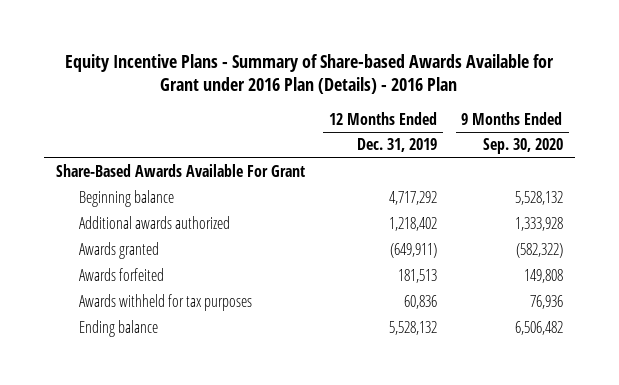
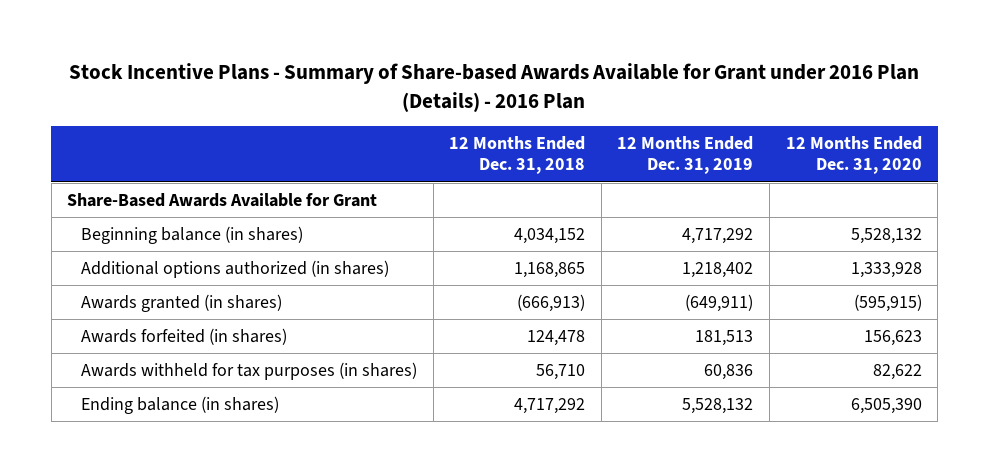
- Equity Incentive Plans - Summary of Share-based Awards Available for Grant under 2016 Plan (Details) - 2016 Plan
+ Stock Incentive Plans - Summary of Share-based Awards Available for Grant under 2016 Plan (Details) - 2016 Plan
- | 12 Months Ended Dec. 31, 2019 | 9 Months Ended Sep. 30, 2020
+ | 12 Months Ended Dec. 31, 2018 | 12 Months Ended Dec. 31, 2019 | 12 Months Ended Dec. 31, 2020
- Share-Based Awards Available For Grant
- Beginning balance | 4,717,292 | 5,528,132
- Additional awards authorized | 1,218,402 | 1,333,928
- Awards granted | (649,911) | (582,322)
- Awards forfeited | 181,513 | 149,808
- Awards withheld for tax purposes | 60,836 | 76,936
- Ending balance | 5,528,132 | 6,506,482
+ Share-Based Awards Available for Grant
+ Beginning balance (in shares) | 4,034,152 | 4,717,292 | 5,528,132
+ Additional options authorized (in shares) | 1,168,865 | 1,218,402 | 1,333,928
+ Awards granted (in shares) | (666,913) | (649,911) | (595,915)
+ Awards forfeited (in shares) | 124,478 | 181,513 | 156,623
+ Awards withheld for tax purposes (in shares) | 56,710 | 60,836 | 82,622
+ Ending balance (in shares) | 4,717,292 | 5,528,132 | 6,505,390

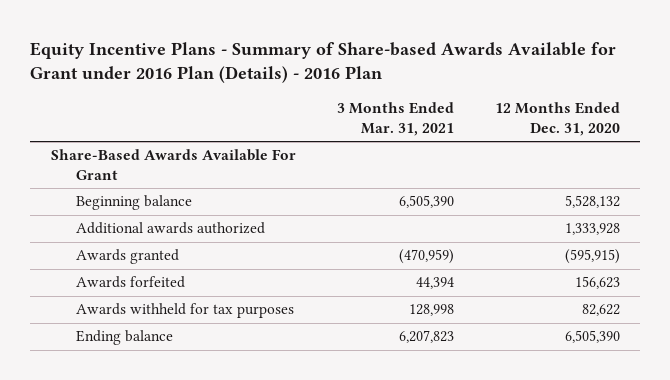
- Stock Incentive Plans - Summary of Share-based Awards Available for Grant under 2016 Plan (Details) - 2016 Plan
+ Equity Incentive Plans - Summary of Share-based Awards Available for Grant under 2016 Plan (Details) - 2016 Plan
- | 12 Months Ended Dec. 31, 2018 | 12 Months Ended Dec. 31, 2019 | 12 Months Ended Dec. 31, 2020
+ | 3 Months Ended Mar. 31, 2021 | 12 Months Ended Dec. 31, 2020
- Share-Based Awards Available for Grant
- Beginning balance (in shares) | 4,034,152 | 4,717,292 | 5,528,132
- Additional options authorized (in shares) | 1,168,865 | 1,218,402 | 1,333,928
- Awards granted (in shares) | (666,913) | (649,911) | (595,915)
- Awards forfeited (in shares) | 124,478 | 181,513 | 156,623
- Awards withheld for tax purposes (in shares) | 56,710 | 60,836 | 82,622
- Ending balance (in shares) | 4,717,292 | 5,528,132 | 6,505,390
+ Share-Based Awards Available For Grant
+ Beginning balance | 6,505,390 | 5,528,132
+ Additional awards authorized | | 1,333,928
+ Awards granted | (470,959) | (595,915)
+ Awards forfeited | 44,394 | 156,623
+ Awards withheld for tax purposes | 128,998 | 82,622
+ Ending balance | 6,207,823 | 6,505,390

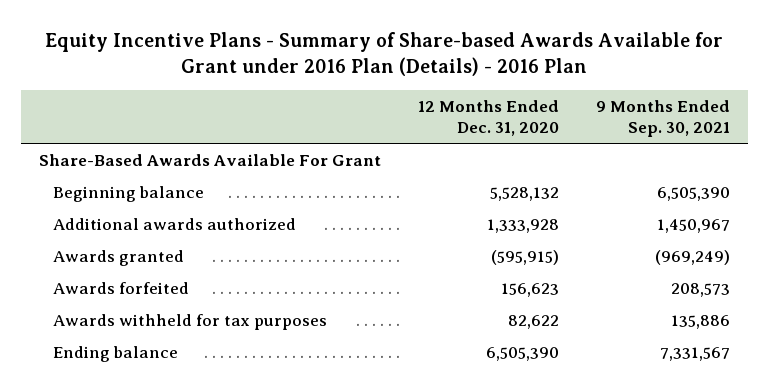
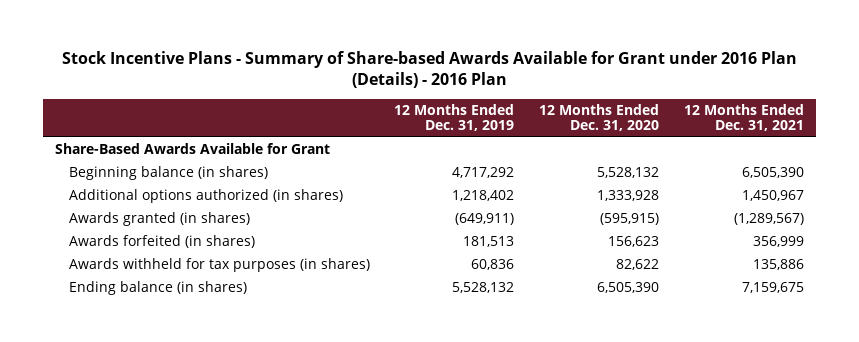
- Equity Incentive Plans - Summary of Share-based Awards Available for Grant under 2016 Plan (Details) - 2016 Plan
+ Stock Incentive Plans - Summary of Share-based Awards Available for Grant under 2016 Plan (Details) - 2016 Plan
- | 12 Months Ended Dec. 31, 2020 | 9 Months Ended Sep. 30, 2021
+ | 12 Months Ended Dec. 31, 2019 | 12 Months Ended Dec. 31, 2020 | 12 Months Ended Dec. 31, 2021
- Share-Based Awards Available For Grant
- Beginning balance | 5,528,132 | 6,505,390
- Additional awards authorized | 1,333,928 | 1,450,967
- Awards granted | (595,915) | (969,249)
- Awards forfeited | 156,623 | 208,573
- Awards withheld for tax purposes | 82,622 | 135,886
- Ending balance | 6,505,390 | 7,331,567
+ Share-Based Awards Available for Grant
+ Beginning balance (in shares) | 4,717,292 | 5,528,132 | 6,505,390
+ Additional options authorized (in shares) | 1,218,402 | 1,333,928 | 1,450,967
+ Awards granted (in shares) | (649,911) | (595,915) | (1,289,567)
+ Awards forfeited (in shares) | 181,513 | 156,623 | 356,999
+ Awards withheld for tax purposes (in shares) | 60,836 | 82,622 | 135,886
+ Ending balance (in shares) | 5,528,132 | 6,505,390 | 7,159,675

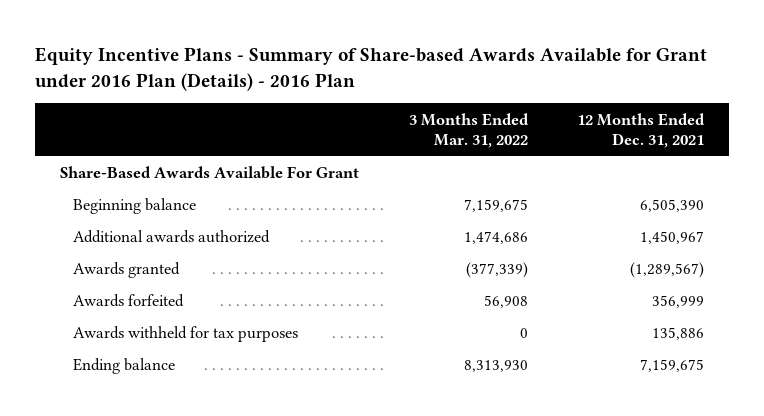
- Stock Incentive Plans - Summary of Share-based Awards Available for Grant under 2016 Plan (Details) - 2016 Plan
+ Equity Incentive Plans - Summary of Share-based Awards Available for Grant under 2016 Plan (Details) - 2016 Plan
- | 12 Months Ended Dec. 31, 2019 | 12 Months Ended Dec. 31, 2020 | 12 Months Ended Dec. 31, 2021
+ | 3 Months Ended Mar. 31, 2022 | 12 Months Ended Dec. 31, 2021
- Share-Based Awards Available for Grant
- Beginning balance (in shares) | 4,717,292 | 5,528,132 | 6,505,390
- Additional options authorized (in shares) | 1,218,402 | 1,333,928 | 1,450,967
- Awards granted (in shares) | (649,911) | (595,915) | (1,289,567)
- Awards forfeited (in shares) | 181,513 | 156,623 | 356,999
- Awards withheld for tax purposes (in shares) | 60,836 | 82,622 | 135,886
- Ending balance (in shares) | 5,528,132 | 6,505,390 | 7,159,675
+ Share-Based Awards Available For Grant
+ Beginning balance | 7,159,675 | 6,505,390
+ Additional awards authorized | 1,474,686 | 1,450,967
+ Awards granted | (377,339) | (1,289,567)
+ Awards forfeited | 56,908 | 356,999
+ Awards withheld for tax purposes | 0 | 135,886
+ Ending balance | 8,313,930 | 7,159,675

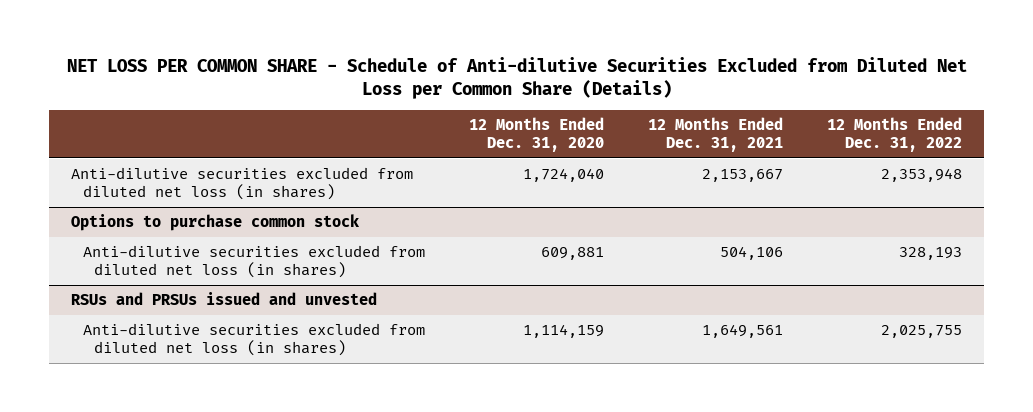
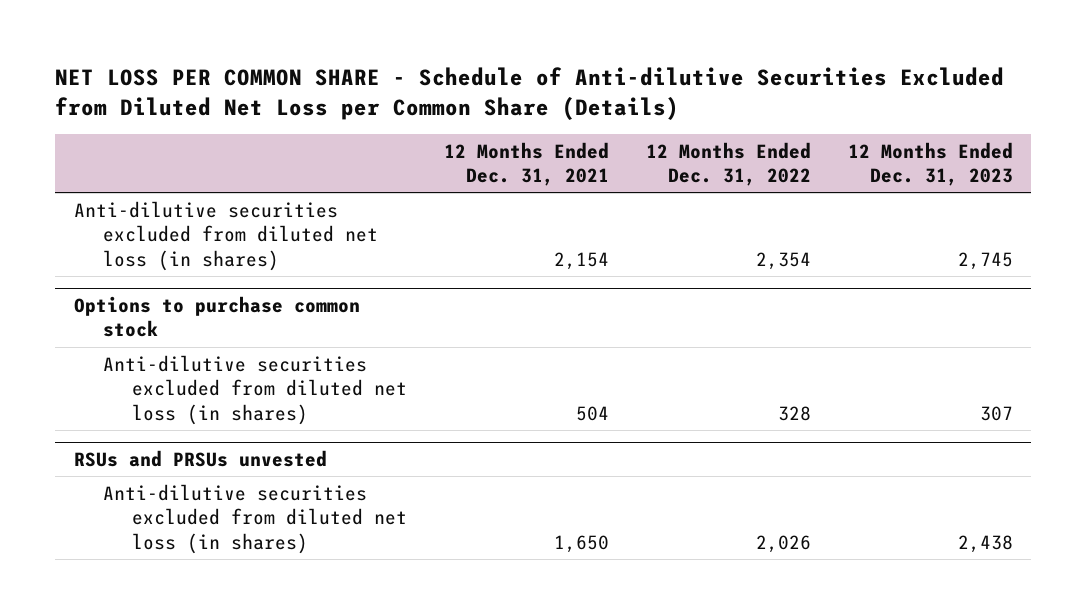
- | 12 Months Ended Dec. 31, 2020 | 12 Months Ended Dec. 31, 2021 | 12 Months Ended Dec. 31, 2022
+ | 12 Months Ended Dec. 31, 2021 | 12 Months Ended Dec. 31, 2022 | 12 Months Ended Dec. 31, 2023
- Anti-dilutive securities excluded from diluted net loss (in shares) | 1,724,040 | 2,153,667 | 2,353,948
+ Anti-dilutive securities excluded from diluted net loss (in shares) | 2,154 | 2,354 | 2,745
@ Options to purchase common stock
- Anti-dilutive securities excluded from diluted net loss (in shares) | 609,881 | 504,106 | 328,193
- RSUs and PRSUs issued and unvested
- Anti-dilutive securities excluded from diluted net loss (in shares) | 1,114,159 | 1,649,561 | 2,025,755
@ Options to purchase common stock
+ Anti-dilutive securities excluded from diluted net loss (in shares) | 504 | 328 | 307
+ RSUs and PRSUs unvested
+ Anti-dilutive securities excluded from diluted net loss (in shares) | 1,650 | 2,026 | 2,438

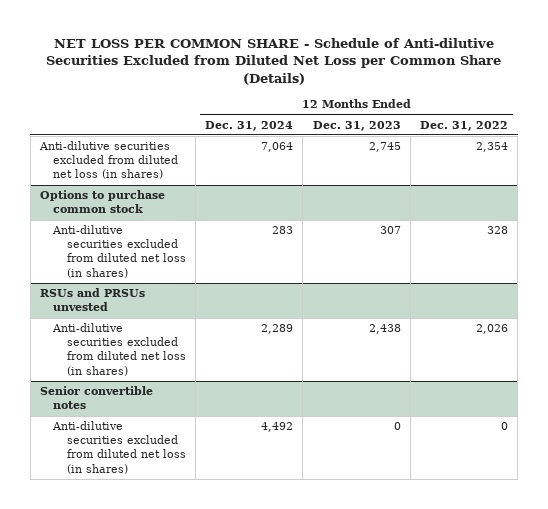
- | 12 Months Ended Dec. 31, 2021 | 12 Months Ended Dec. 31, 2022 | 12 Months Ended Dec. 31, 2023
+ | 12 Months Ended Dec. 31, 2024 | 12 Months Ended Dec. 31, 2023 | 12 Months Ended Dec. 31, 2022
+ Senior convertible notes
+ Anti-dilutive securities excluded from diluted net loss (in shares) | 4,492 | 0 | 0

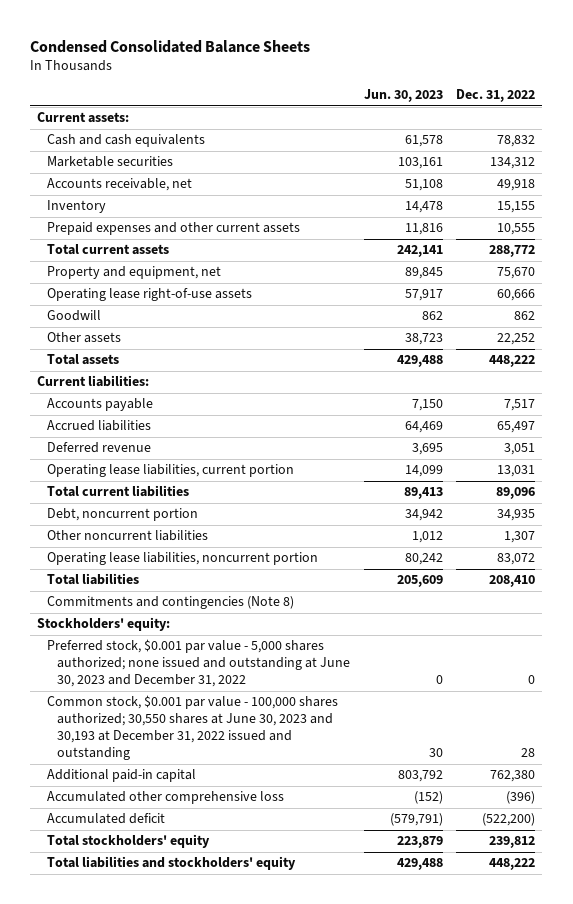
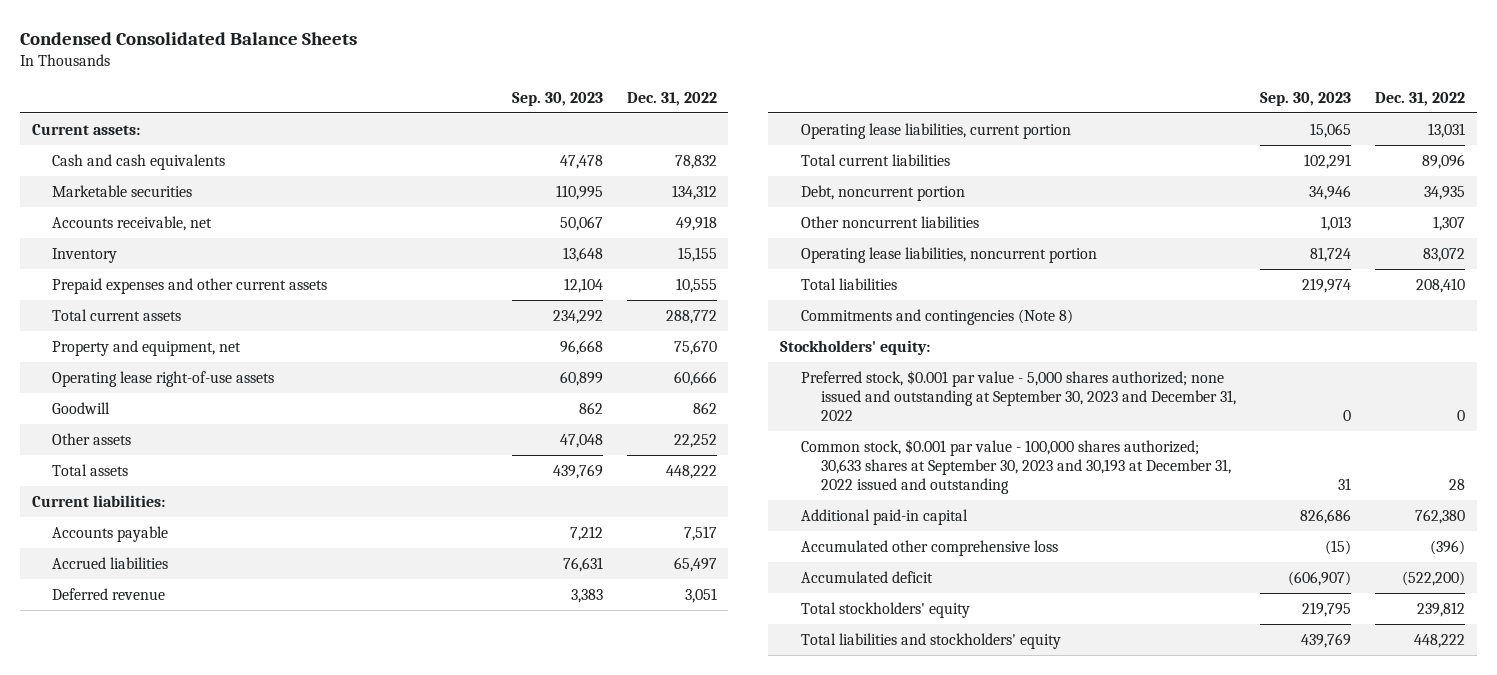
- | Jun. 30, 2023 | Dec. 31, 2022
+ | Sep. 30, 2023 | Dec. 31, 2022
- Preferred stock, $0.001 par value - 5,000 shares authorized; none issued and outstanding at June 30, 2023 and December 31, 2022 | 0 | 0
- Common stock, $0.001 par value - 100,000 shares authorized; 30,550 shares at June 30, 2023 and 30,193 at December 31, 2022 issued and outstanding | 30 | 28
+ Preferred stock, $0.001 par value - 5,000 shares authorized; none issued and outstanding at September 30, 2023 and December 31, 2022 | 0 | 0
+ Common stock, $0.001 par value - 100,000 shares authorized; 30,633 shares at September 30, 2023 and 30,193 at December 31, 2022 issued and outstanding | 31 | 28

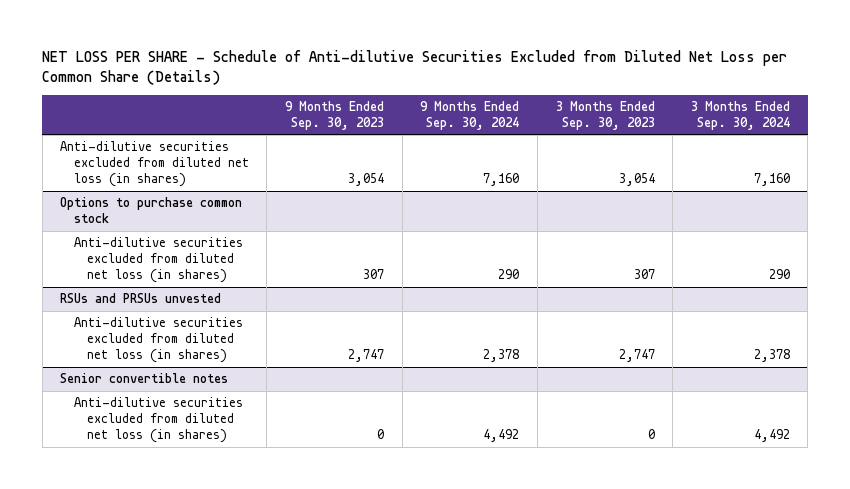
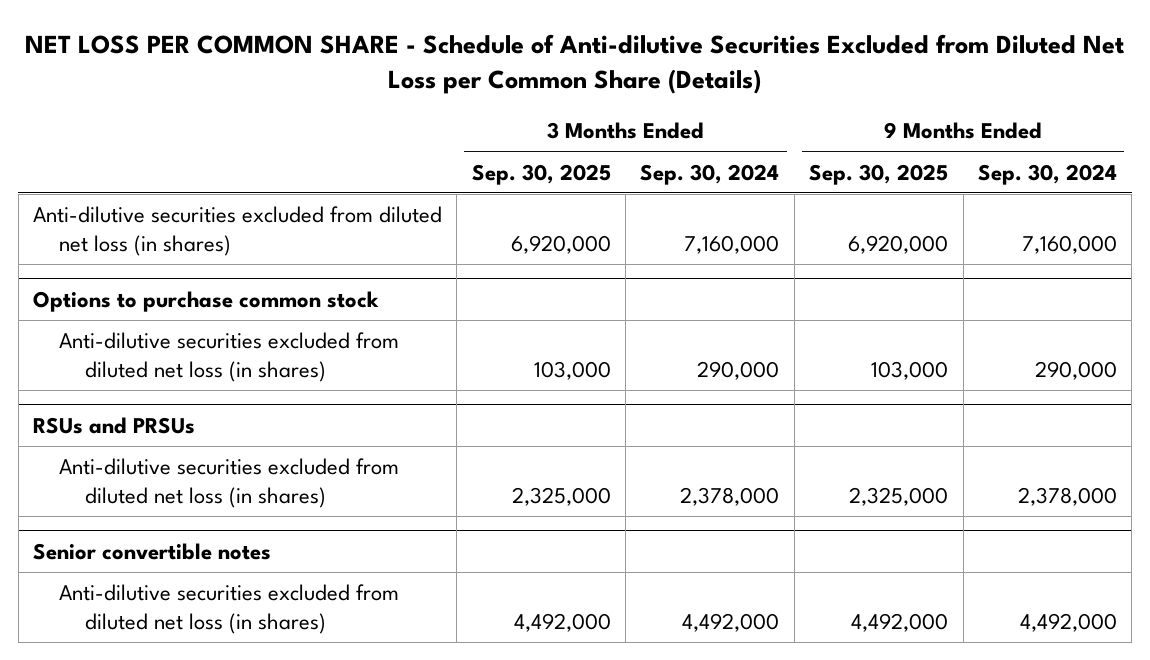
- NET LOSS PER SHARE - Schedule of Anti-dilutive Securities Excluded from Diluted Net Loss per Common Share (Details)
+ NET LOSS PER COMMON SHARE - Schedule of Anti-dilutive Securities Excluded from Diluted Net Loss per Common Share (Details)
- | 9 Months Ended Sep. 30, 2023 | 9 Months Ended Sep. 30, 2024 | 3 Months Ended Sep. 30, 2023 | 3 Months Ended Sep. 30, 2024
+ | 3 Months Ended Sep. 30, 2025 | 3 Months Ended Sep. 30, 2024 | 9 Months Ended Sep. 30, 2025 | 9 Months Ended Sep. 30, 2024
- Anti-dilutive securities excluded from diluted net loss (in shares) | 3,054 | 7,160 | 3,054 | 7,160
+ Anti-dilutive securities excluded from diluted net loss (in shares) | 6,920,000 | 7,160,000 | 6,920,000 | 7,160,000
@ Options to purchase common stock
- Anti-dilutive securities excluded from diluted net loss (in shares) | 307 | 290 | 307 | 290
- RSUs and PRSUs unvested
- Anti-dilutive securities excluded from diluted net loss (in shares) | 2,747 | 2,378 | 2,747 | 2,378
@ Options to purchase common stock
+ Anti-dilutive securities excluded from diluted net loss (in shares) | 103,000 | 290,000 | 103,000 | 290,000
+ RSUs and PRSUs
+ Anti-dilutive securities excluded from diluted net loss (in shares) | 2,325,000 | 2,378,000 | 2,325,000 | 2,378,000
@ Senior convertible notes
- Anti-dilutive securities excluded from diluted net loss (in shares) | 0 | 4,492 | 0 | 4,492
+ Anti-dilutive securities excluded from diluted net loss (in shares) | 4,492,000 | 4,492,000 | 4,492,000 | 4,492,000

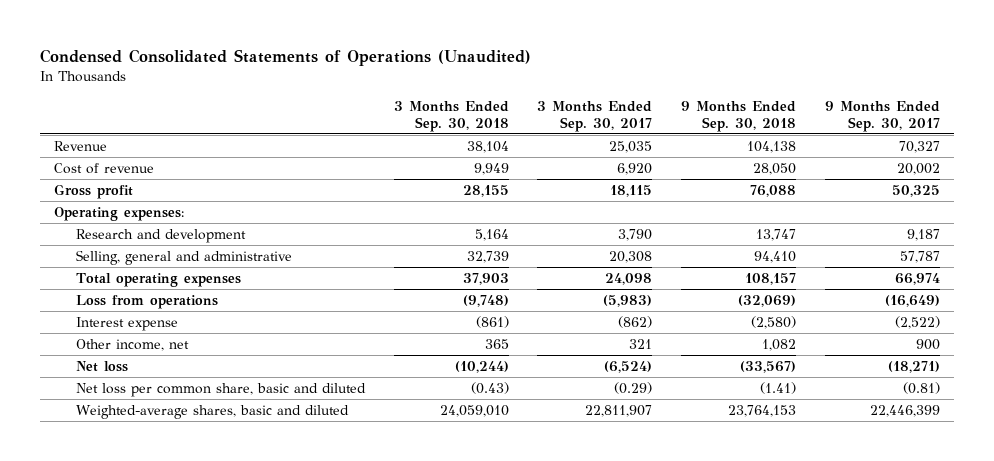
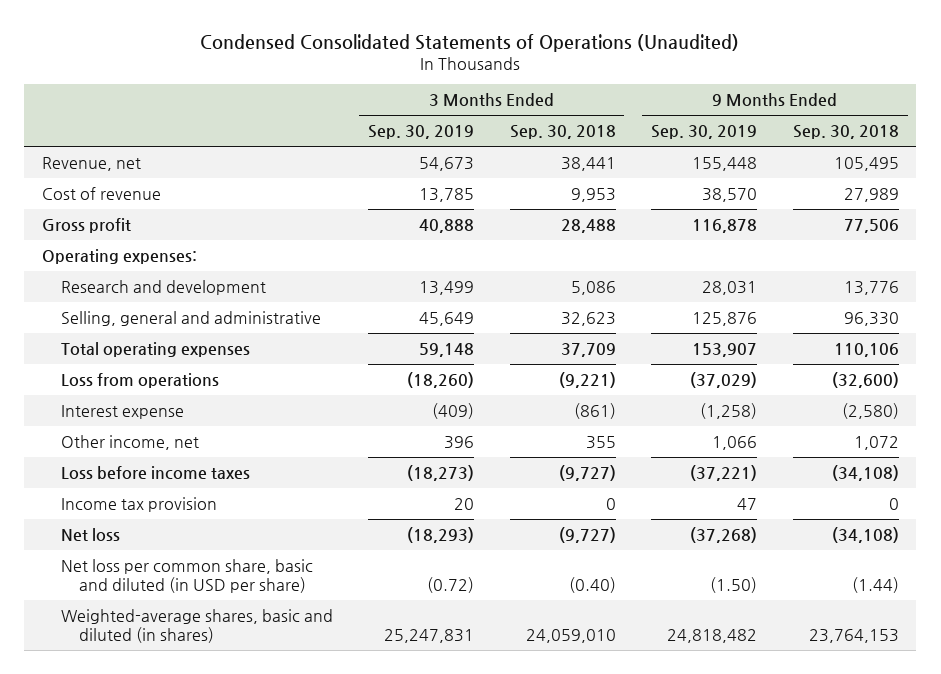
- | 3 Months Ended Sep. 30, 2018 | 3 Months Ended Sep. 30, 2017 | 9 Months Ended Sep. 30, 2018 | 9 Months Ended Sep. 30, 2017
+ | 3 Months Ended Sep. 30, 2019 | 3 Months Ended Sep. 30, 2018 | 9 Months Ended Sep. 30, 2019 | 9 Months Ended Sep. 30, 2018
- Revenue | 38,104 | 25,035 | 104,138 | 70,327
- Cost of revenue | 9,949 | 6,920 | 28,050 | 20,002
- Gross profit | 28,155 | 18,115 | 76,088 | 50,325
+ Revenue, net | 54,673 | 38,441 | 155,448 | 105,495
+ Cost of revenue | 13,785 | 9,953 | 38,570 | 27,989
+ Gross profit | 40,888 | 28,488 | 116,878 | 77,506
- Research and development | 5,164 | 3,790 | 13,747 | 9,187
- Selling, general and administrative | 32,739 | 20,308 | 94,410 | 57,787
- Total operating expenses | 37,903 | 24,098 | 108,157 | 66,974
- Loss from operations | (9,748) | (5,983) | (32,069) | (16,649)
+ Research and development | 13,499 | 5,086 | 28,031 | 13,776
+ Selling, general and administrative | 45,649 | 32,623 | 125,876 | 96,330
+ Total operating expenses | 59,148 | 37,709 | 153,907 | 110,106
+ Loss from operations | (18,260) | (9,221) | (37,029) | (32,600)
- Other income, net | 365 | 321 | 1,082 | 900
- Net loss | (10,244) | (6,524) | (33,567) | (18,271)
- Net loss per common share, basic and diluted | (0.43) | (0.29) | (1.41) | (0.81)
- Weighted-average shares, basic and diluted | 24,059,010 | 22,811,907 | 23,764,153 | 22,446,399
+ Other income, net | 396 | 355 | 1,066 | 1,072
+ Loss before income taxes | (18,273) | (9,727) | (37,221) | (34,108)
+ Income tax provision | 20 | 0 | 47 | 0
+ Net loss | (18,293) | (9,727) | (37,268) | (34,108)
+ Net loss per common share, basic and diluted (in USD per share) | (0.72) | (0.40) | (1.50) | (1.44)
+ Weighted-average shares, basic and diluted (in shares) | 25,247,831 | 24,059,010 | 24,818,482 | 23,764,153

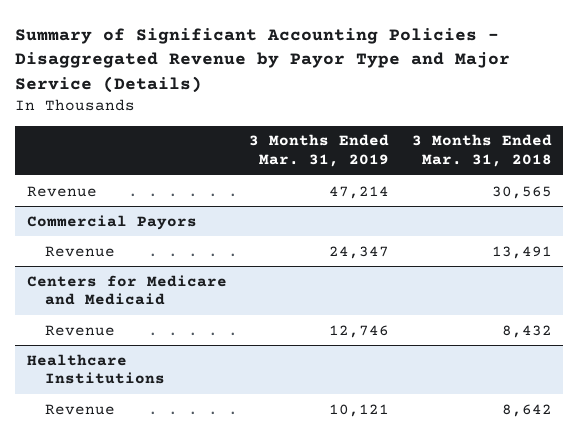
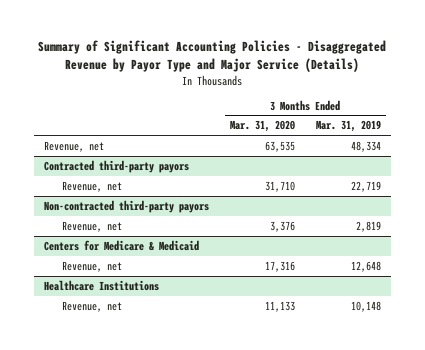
- | 3 Months Ended Mar. 31, 2019 | 3 Months Ended Mar. 31, 2018
+ | 3 Months Ended Mar. 31, 2020 | 3 Months Ended Mar. 31, 2019
- Revenue | 47,214 | 30,565
- Commercial Payors
- Revenue | 24,347 | 13,491
- Centers for Medicare and Medicaid
- Revenue | 12,746 | 8,432
+ Revenue, net | 63,535 | 48,334
+ Contracted third-party payors
+ Revenue, net | 31,710 | 22,719
+ Non-contracted third-party payors
+ Revenue, net | 3,376 | 2,819
+ Centers for Medicare & Medicaid
+ Revenue, net | 17,316 | 12,648
@ Healthcare Institutions
- Revenue | 10,121 | 8,642
+ Revenue, net | 11,133 | 10,148

